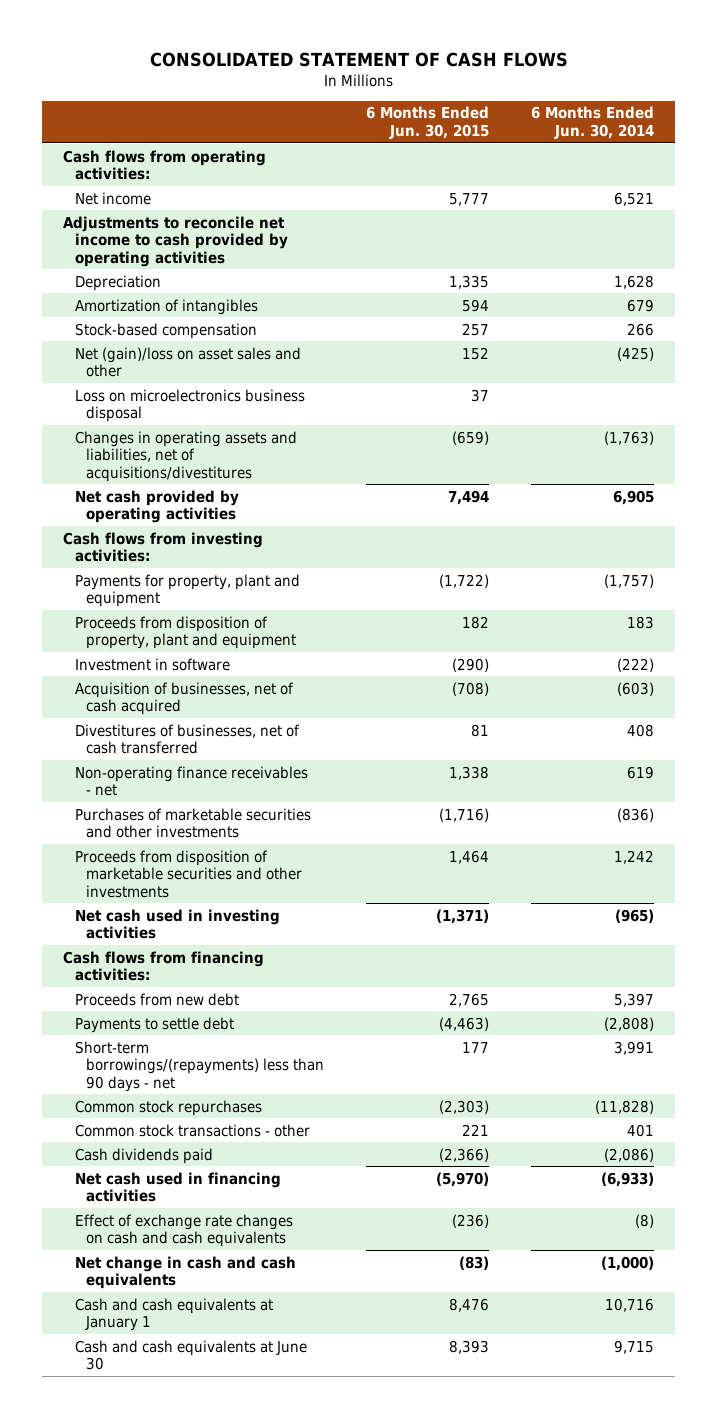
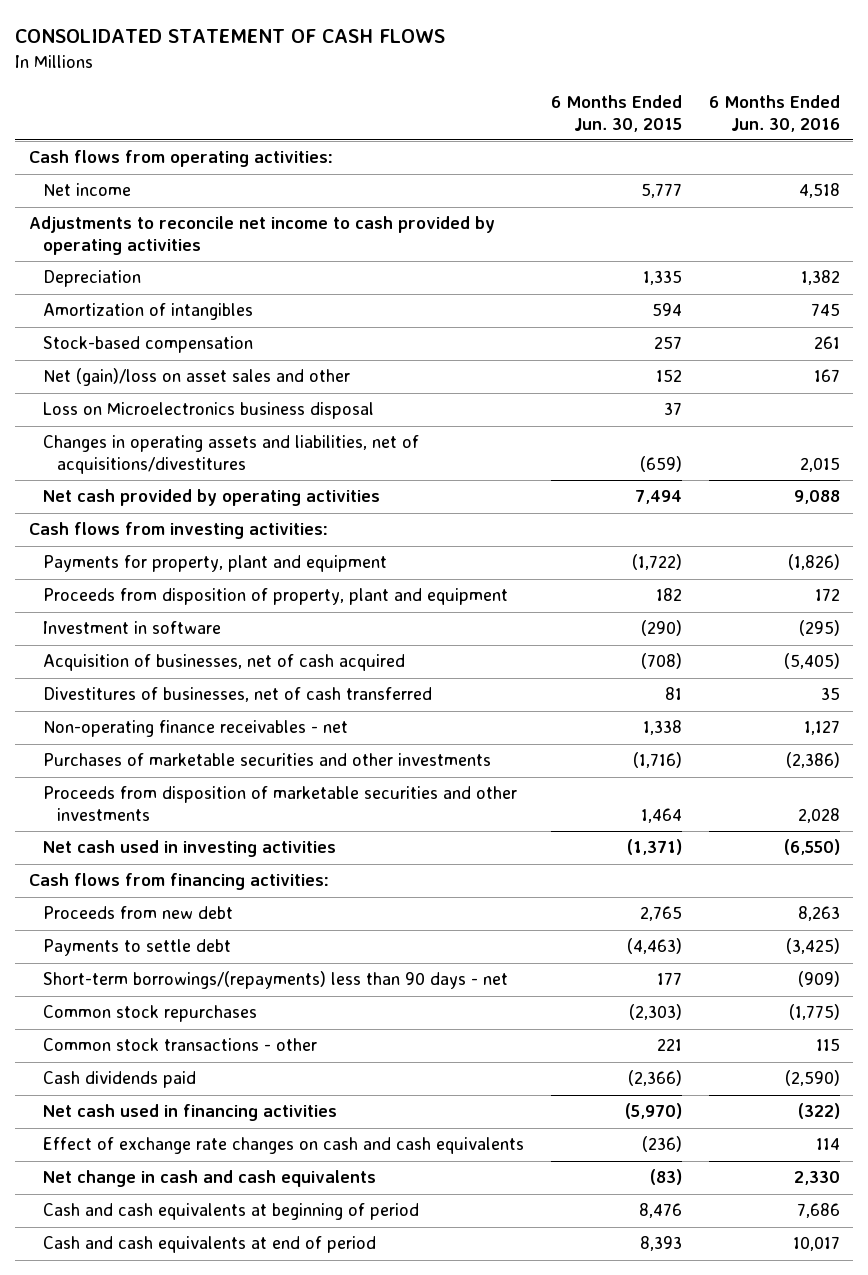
- | 6 Months Ended Jun. 30, 2015 | 6 Months Ended Jun. 30, 2014
+ | 6 Months Ended Jun. 30, 2015 | 6 Months Ended Jun. 30, 2016
- Loss on microelectronics business disposal | 37 |
+ Loss on Microelectronics business disposal | 37 |
- Cash and cash equivalents at January 1 | 8,476 | 10,716
- Cash and cash equivalents at June 30 | 8,393 | 9,715
+ Cash and cash equivalents at beginning of period | 8,476 | 7,686
+ Cash and cash equivalents at end of period | 8,393 | 10,017

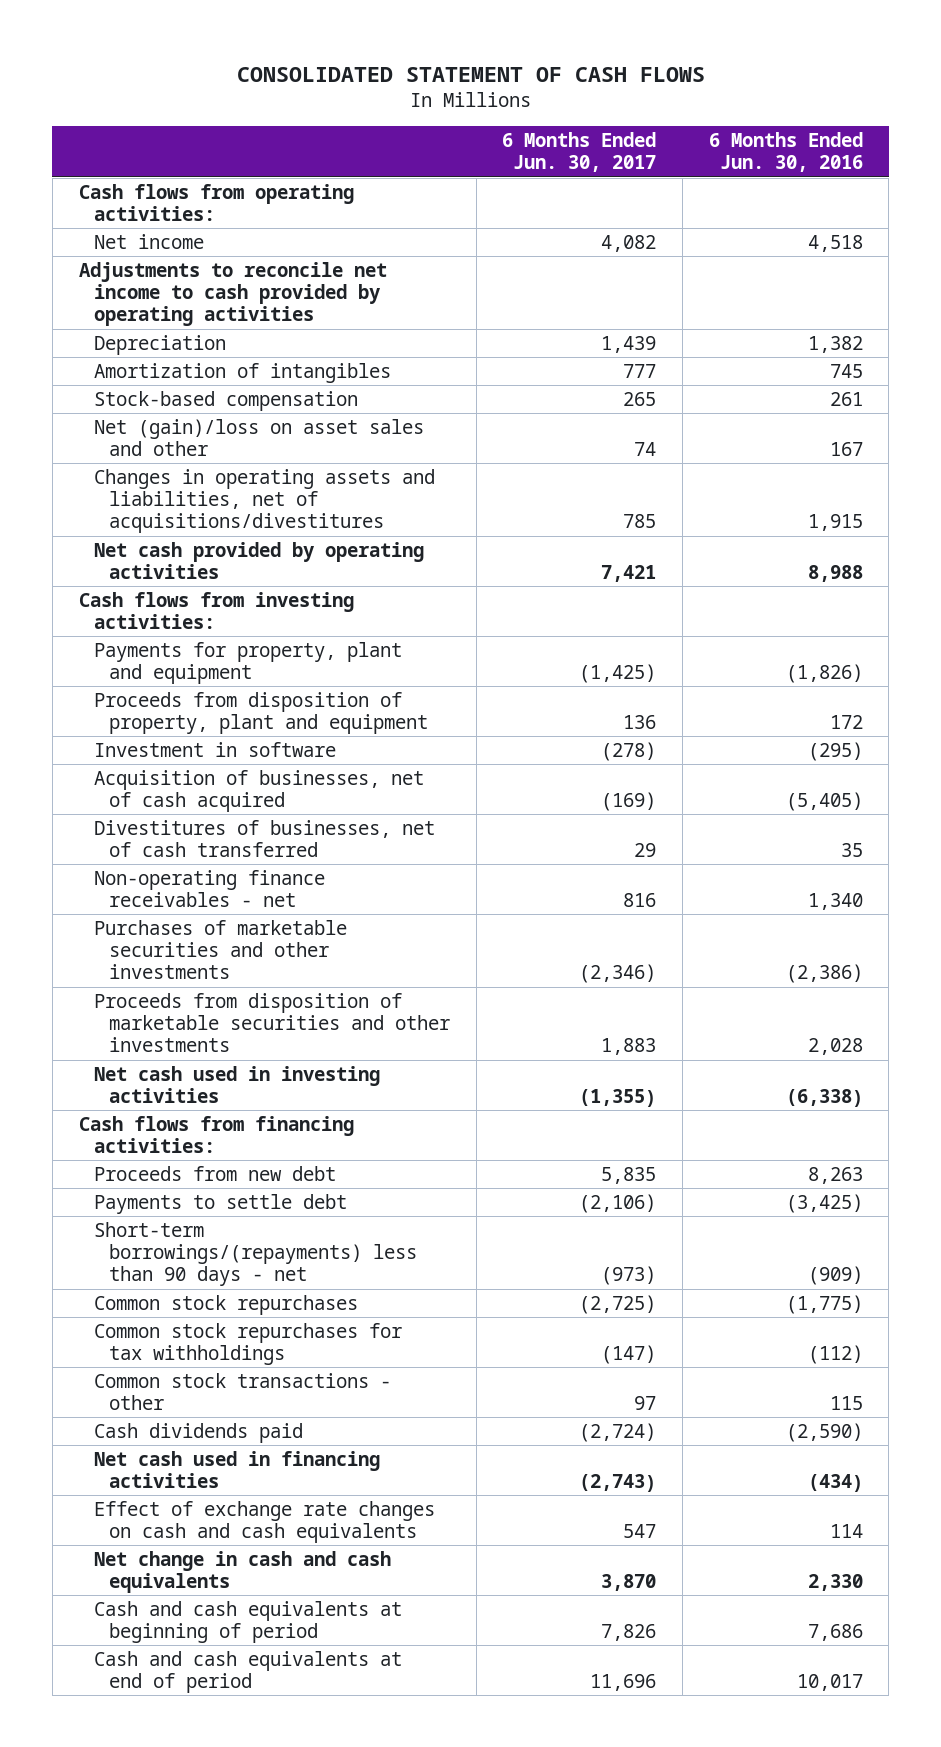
- | 6 Months Ended Jun. 30, 2015 | 6 Months Ended Jun. 30, 2016
+ | 6 Months Ended Jun. 30, 2017 | 6 Months Ended Jun. 30, 2016
- Loss on Microelectronics business disposal | 37 |
- Changes in operating assets and liabilities, net of acquisitions/divestitures | (659) | 2,015
- Net cash provided by operating activities | 7,494 | 9,088
+ Changes in operating assets and liabilities, net of acquisitions/divestitures | 785 | 1,915
+ Net cash provided by operating activities | 7,421 | 8,988
- Non-operating finance receivables - net | 1,338 | 1,127
+ Non-operating finance receivables - net | 816 | 1,340
- Net cash used in investing activities | (1,371) | (6,550)
+ Net cash used in investing activities | (1,355) | (6,338)
+ Common stock repurchases for tax withholdings | (147) | (112)
- Net cash used in financing activities | (5,970) | (322)
+ Net cash used in financing activities | (2,743) | (434)

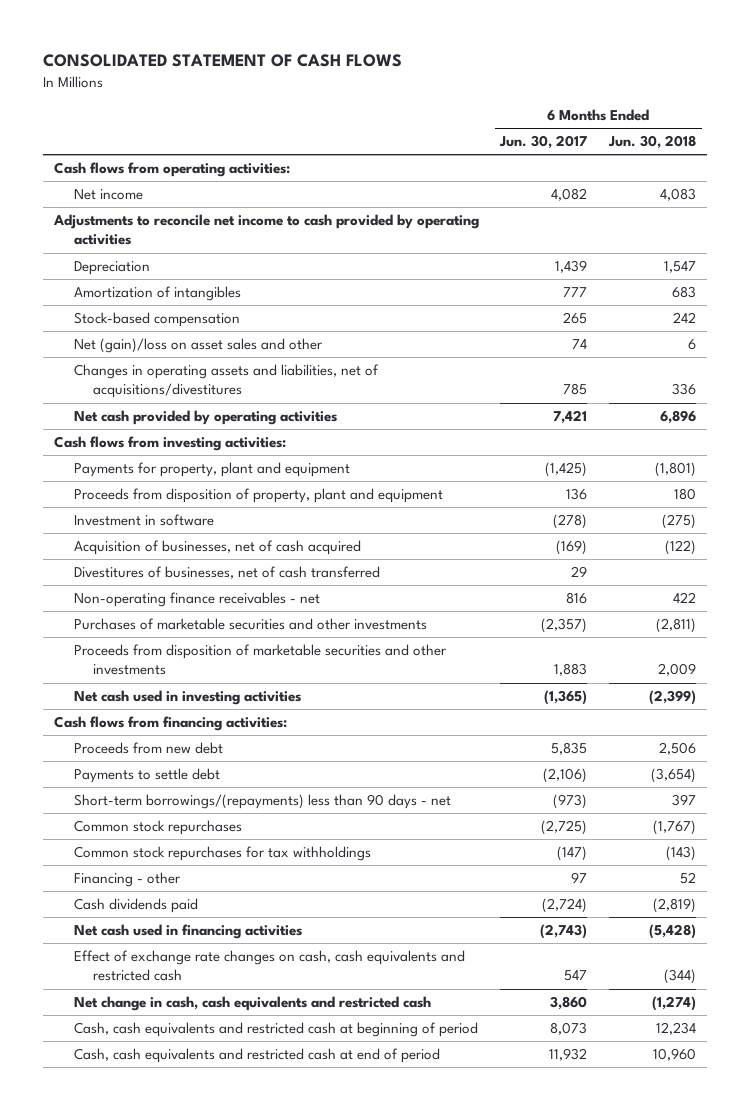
- | 6 Months Ended Jun. 30, 2017 | 6 Months Ended Jun. 30, 2016
+ | 6 Months Ended Jun. 30, 2017 | 6 Months Ended Jun. 30, 2018
- Purchases of marketable securities and other investments | (2,346) | (2,386)
+ Purchases of marketable securities and other investments | (2,357) | (2,811)
- Net cash used in investing activities | (1,355) | (6,338)
+ Net cash used in investing activities | (1,365) | (2,399)
- Common stock transactions - other | 97 | 115
+ Financing - other | 97 | 52
- Effect of exchange rate changes on cash and cash equivalents | 547 | 114
- Net change in cash and cash equivalents | 3,870 | 2,330
- Cash and cash equivalents at beginning of period | 7,826 | 7,686
- Cash and cash equivalents at end of period | 11,696 | 10,017
+ Effect of exchange rate changes on cash, cash equivalents and restricted cash | 547 | (344)
+ Net change in cash, cash equivalents and restricted cash | 3,860 | (1,274)
+ Cash, cash equivalents and restricted cash at beginning of period | 8,073 | 12,234
+ Cash, cash equivalents and restricted cash at end of period | 11,932 | 10,960

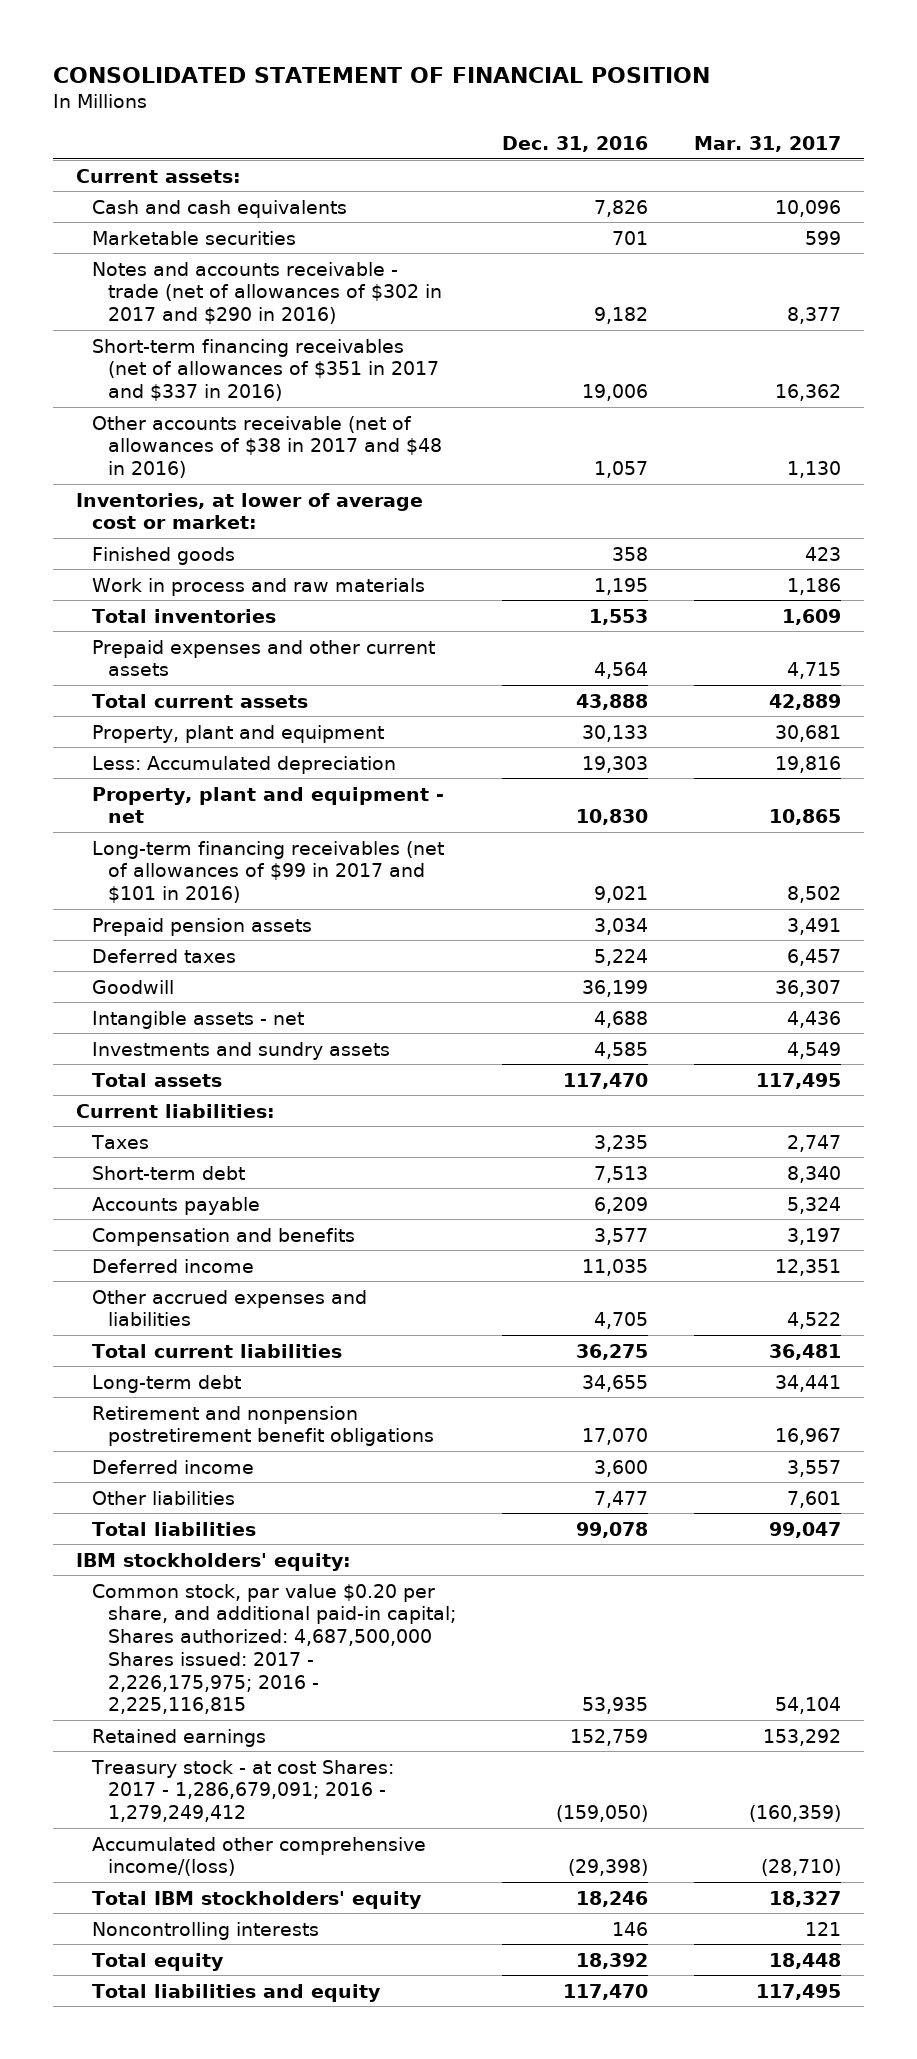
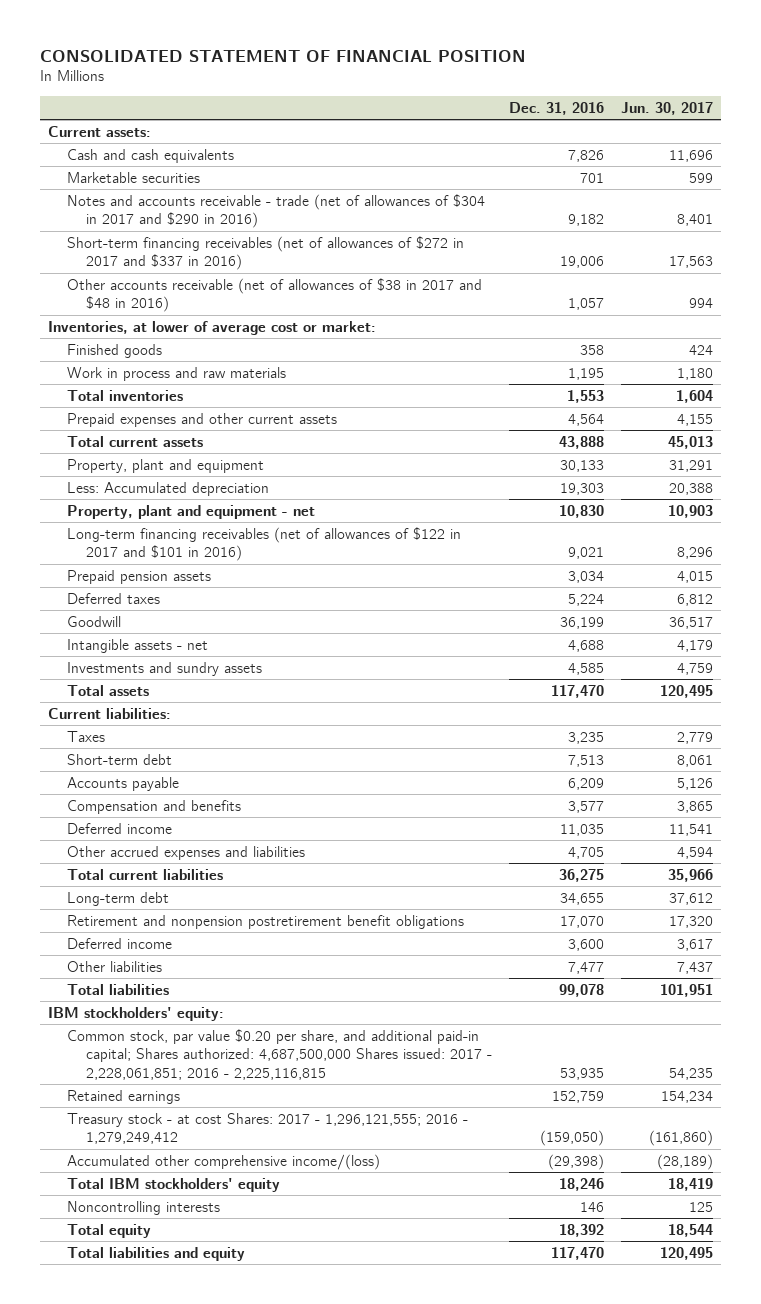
- | Dec. 31, 2016 | Mar. 31, 2017
+ | Dec. 31, 2016 | Jun. 30, 2017
- Notes and accounts receivable - trade (net of allowances of $302 in 2017 and $290 in 2016) | 9,182 | 8,377
- Short-term financing receivables (net of allowances of $351 in 2017 and $337 in 2016) | 19,006 | 16,362
+ Notes and accounts receivable - trade (net of allowances of $304 in 2017 and $290 in 2016) | 9,182 | 8,401
+ Short-term financing receivables (net of allowances of $272 in 2017 and $337 in 2016) | 19,006 | 17,563
- Long-term financing receivables (net of allowances of $99 in 2017 and $101 in 2016) | 9,021 | 8,502
+ Long-term financing receivables (net of allowances of $122 in 2017 and $101 in 2016) | 9,021 | 8,296
- Common stock, par value $0.20 per share, and additional paid-in capital; Shares authorized: 4,687,500,000 Shares issued: 2017 - 2,226,175,975; 2016 - 2,225,116,815 | 53,935 | 54,104
+ Common stock, par value $0.20 per share, and additional paid-in capital; Shares authorized: 4,687,500,000 Shares issued: 2017 - 2,228,061,851; 2016 - 2,225,116,815 | 53,935 | 54,235
- Treasury stock - at cost Shares: 2017 - 1,286,679,091; 2016 - 1,279,249,412 | (159,050) | (160,359)
+ Treasury stock - at cost Shares: 2017 - 1,296,121,555; 2016 - 1,279,249,412 | (159,050) | (161,860)

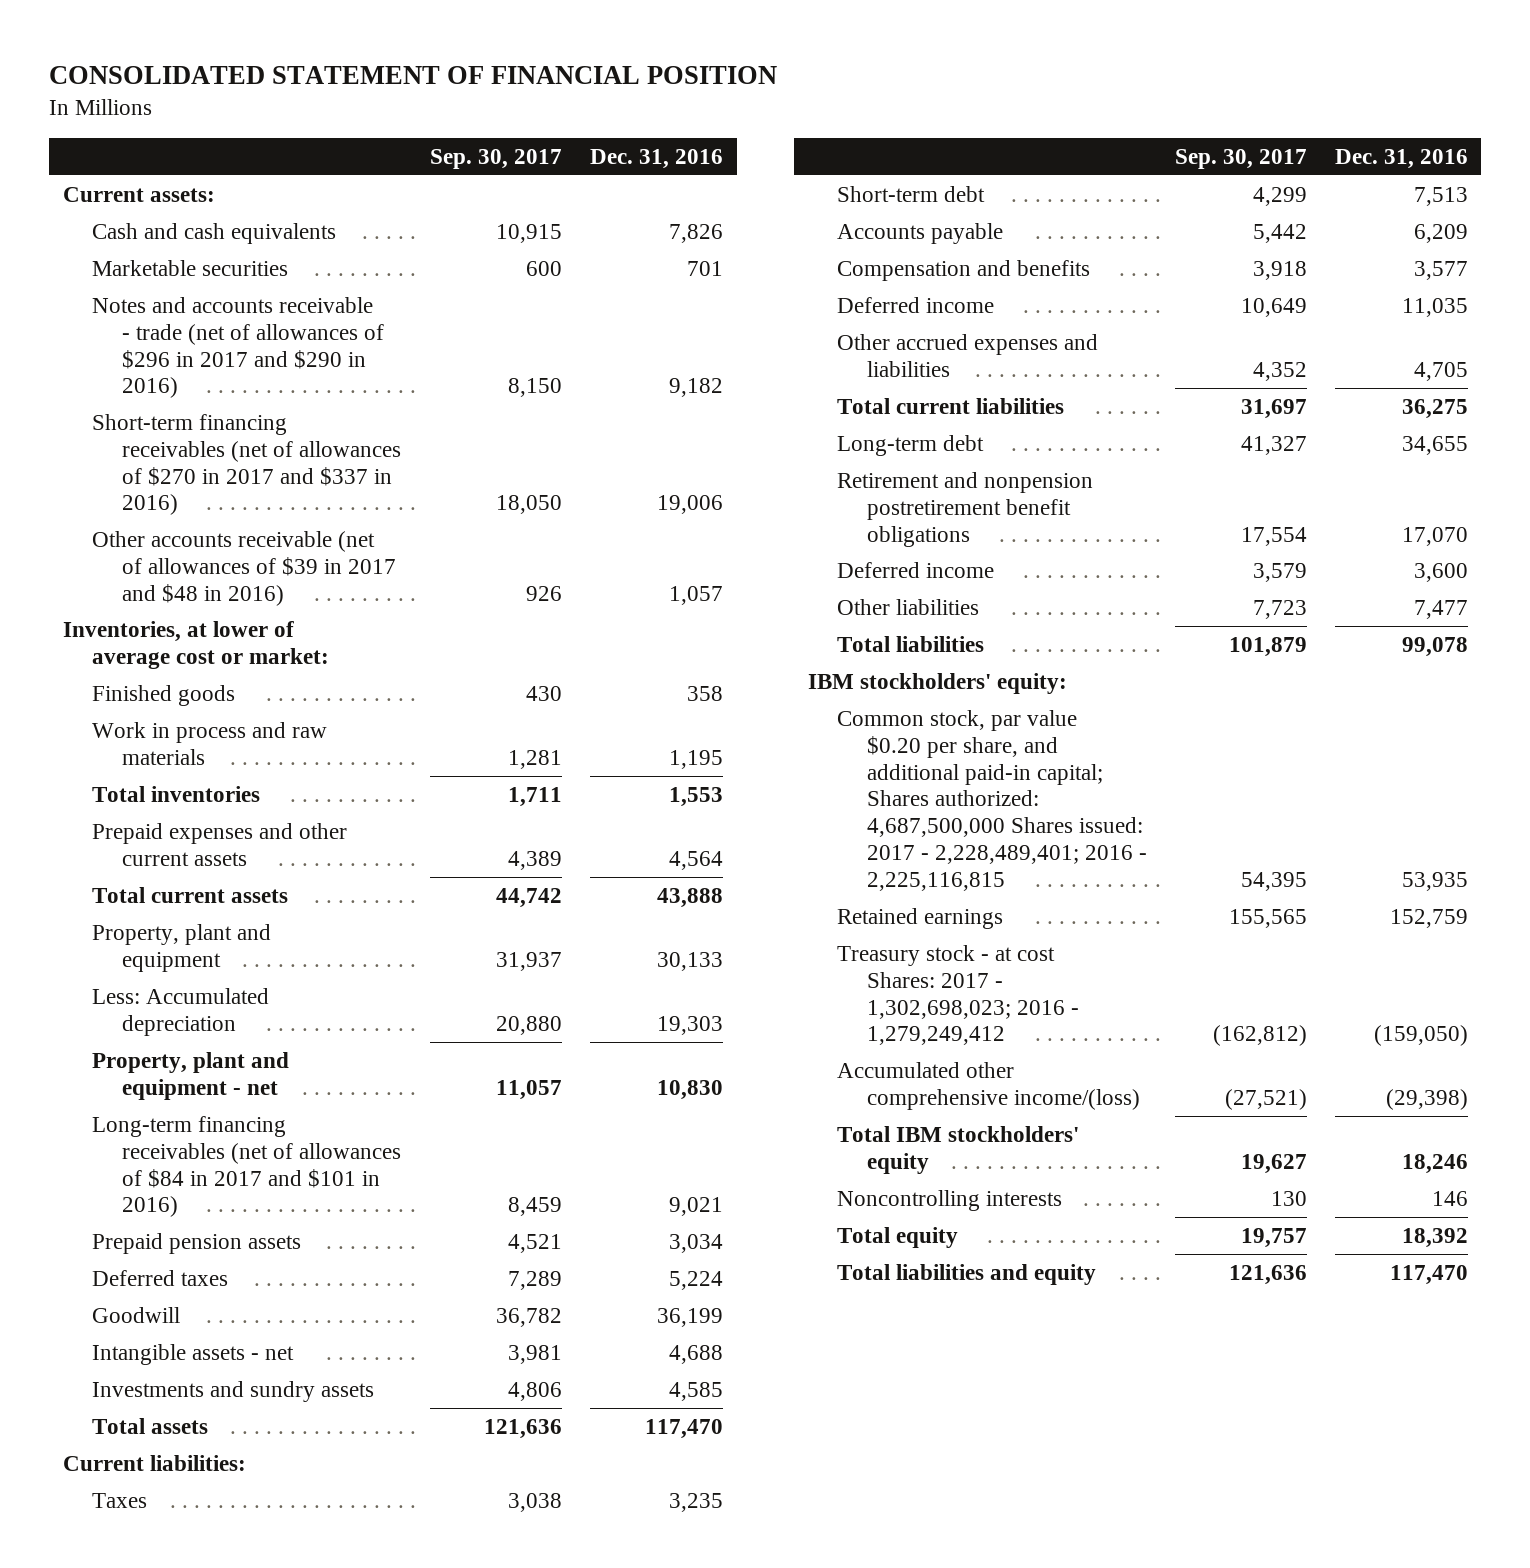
- | Dec. 31, 2016 | Jun. 30, 2017
+ | Sep. 30, 2017 | Dec. 31, 2016
- Notes and accounts receivable - trade (net of allowances of $304 in 2017 and $290 in 2016) | 9,182 | 8,401
- Short-term financing receivables (net of allowances of $272 in 2017 and $337 in 2016) | 19,006 | 17,563
- Other accounts receivable (net of allowances of $38 in 2017 and $48 in 2016) | 1,057 | 994
+ Notes and accounts receivable - trade (net of allowances of $296 in 2017 and $290 in 2016) | 8,150 | 9,182
+ Short-term financing receivables (net of allowances of $270 in 2017 and $337 in 2016) | 18,050 | 19,006
+ Other accounts receivable (net of allowances of $39 in 2017 and $48 in 2016) | 926 | 1,057
- Long-term financing receivables (net of allowances of $122 in 2017 and $101 in 2016) | 9,021 | 8,296
+ Long-term financing receivables (net of allowances of $84 in 2017 and $101 in 2016) | 8,459 | 9,021
- Common stock, par value $0.20 per share, and additional paid-in capital; Shares authorized: 4,687,500,000 Shares issued: 2017 - 2,228,061,851; 2016 - 2,225,116,815 | 53,935 | 54,235
+ Common stock, par value $0.20 per share, and additional paid-in capital; Shares authorized: 4,687,500,000 Shares issued: 2017 - 2,228,489,401; 2016 - 2,225,116,815 | 54,395 | 53,935
- Treasury stock - at cost Shares: 2017 - 1,296,121,555; 2016 - 1,279,249,412 | (159,050) | (161,860)
+ Treasury stock - at cost Shares: 2017 - 1,302,698,023; 2016 - 1,279,249,412 | (162,812) | (159,050)

